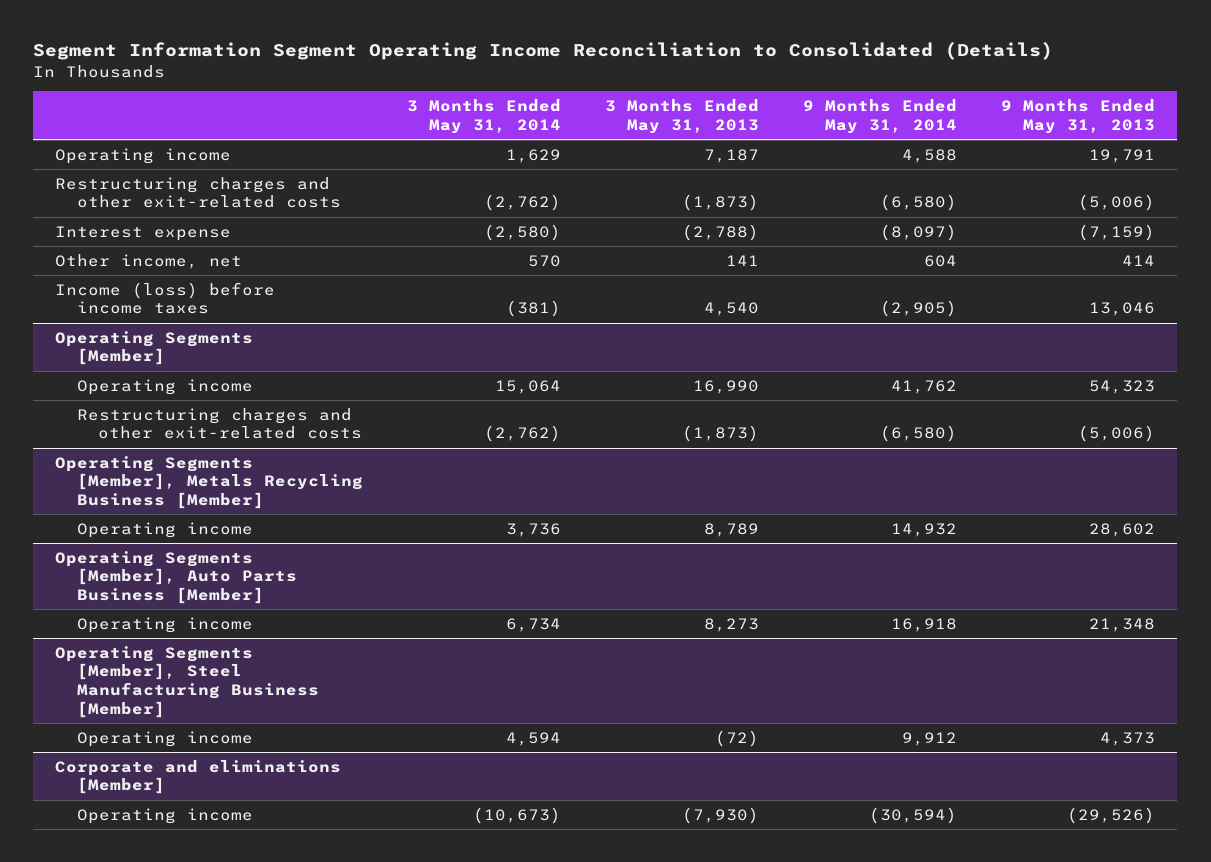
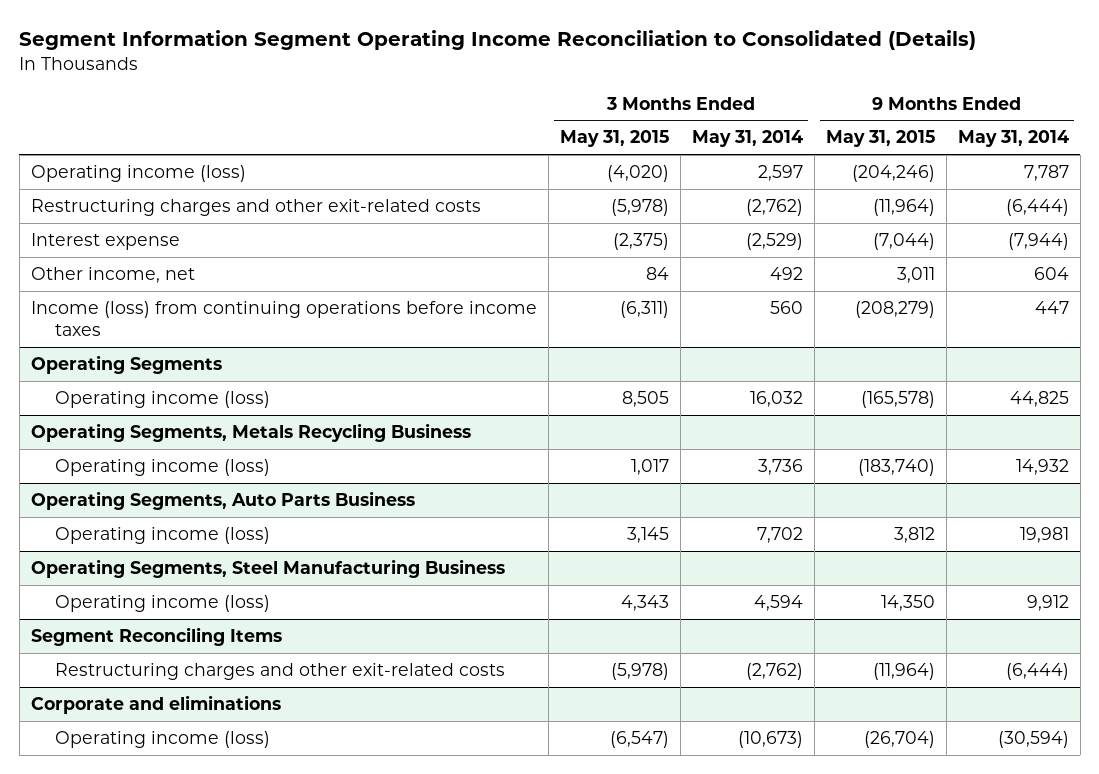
- | 3 Months Ended May 31, 2014 | 3 Months Ended May 31, 2013 | 9 Months Ended May 31, 2014 | 9 Months Ended May 31, 2013
+ | 3 Months Ended May 31, 2015 | 3 Months Ended May 31, 2014 | 9 Months Ended May 31, 2015 | 9 Months Ended May 31, 2014
- Operating income | 1,629 | 7,187 | 4,588 | 19,791
- Restructuring charges and other exit-related costs | (2,762) | (1,873) | (6,580) | (5,006)
- Interest expense | (2,580) | (2,788) | (8,097) | (7,159)
- Other income, net | 570 | 141 | 604 | 414
- Income (loss) before income taxes | (381) | 4,540 | (2,905) | 13,046
- Operating Segments [Member]
- Operating income | 15,064 | 16,990 | 41,762 | 54,323
- Restructuring charges and other exit-related costs | (2,762) | (1,873) | (6,580) | (5,006)
- Operating Segments [Member], Metals Recycling Business [Member]
- Operating income | 3,736 | 8,789 | 14,932 | 28,602
- Operating Segments [Member], Auto Parts Business [Member]
- Operating income | 6,734 | 8,273 | 16,918 | 21,348
- Operating Segments [Member], Steel Manufacturing Business [Member]
- Operating income | 4,594 | (72) | 9,912 | 4,373
- Corporate and eliminations [Member]
- Operating income | (10,673) | (7,930) | (30,594) | (29,526)
+ Operating income (loss) | (4,020) | 2,597 | (204,246) | 7,787
+ Restructuring charges and other exit-related costs | (5,978) | (2,762) | (11,964) | (6,444)
+ Interest expense | (2,375) | (2,529) | (7,044) | (7,944)
+ Other income, net | 84 | 492 | 3,011 | 604
+ Income (loss) from continuing operations before income taxes | (6,311) | 560 | (208,279) | 447
+ Operating Segments
+ Operating income (loss) | 8,505 | 16,032 | (165,578) | 44,825
+ Operating Segments, Metals Recycling Business
+ Operating income (loss) | 1,017 | 3,736 | (183,740) | 14,932
+ Operating Segments, Auto Parts Business
+ Operating income (loss) | 3,145 | 7,702 | 3,812 | 19,981
+ Operating Segments, Steel Manufacturing Business
+ Operating income (loss) | 4,343 | 4,594 | 14,350 | 9,912
+ Segment Reconciling Items
+ Restructuring charges and other exit-related costs | (5,978) | (2,762) | (11,964) | (6,444)
+ Corporate and eliminations
+ Operating income (loss) | (6,547) | (10,673) | (26,704) | (30,594)

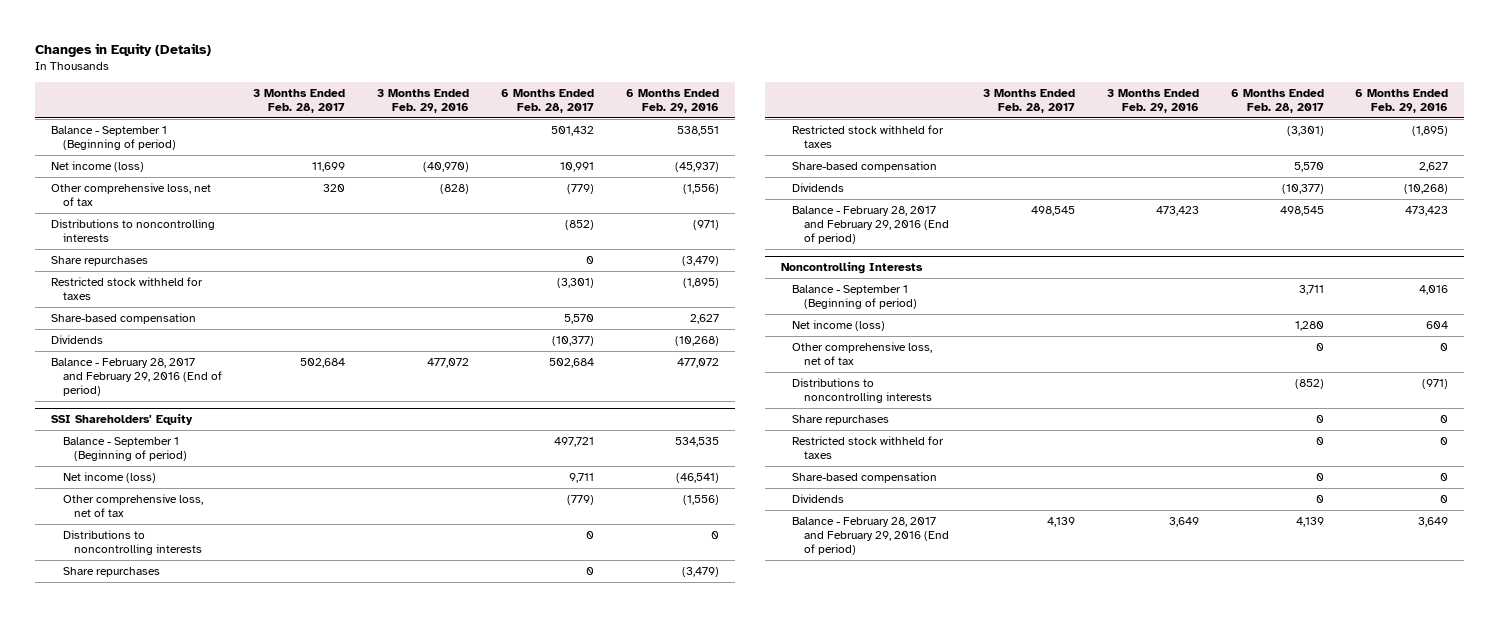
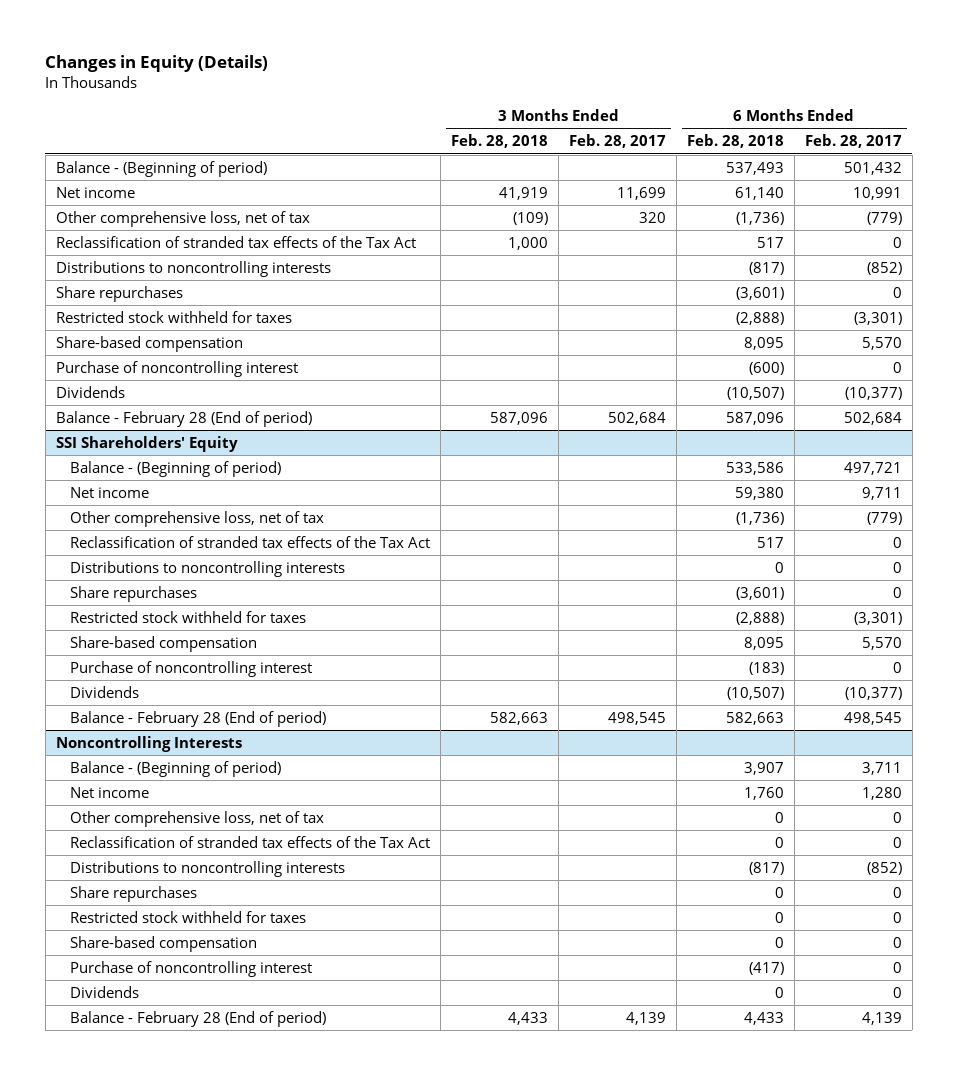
- | 3 Months Ended Feb. 28, 2017 | 3 Months Ended Feb. 29, 2016 | 6 Months Ended Feb. 28, 2017 | 6 Months Ended Feb. 29, 2016
+ | 3 Months Ended Feb. 28, 2018 | 3 Months Ended Feb. 28, 2017 | 6 Months Ended Feb. 28, 2018 | 6 Months Ended Feb. 28, 2017
- Balance - September 1 (Beginning of period) | | | 501,432 | 538,551
- Net income (loss) | 11,699 | (40,970) | 10,991 | (45,937)
+ Balance - (Beginning of period) | | | 537,493 | 501,432
+ Net income | 41,919 | 11,699 | 61,140 | 10,991
+ Reclassification of stranded tax effects of the Tax Act | 1,000 | | 517 | 0
+ Purchase of noncontrolling interest | | | (600) | 0
- Balance - February 28, 2017 and February 29, 2016 (End of period) | 502,684 | 477,072 | 502,684 | 477,072
+ Balance - February 28 (End of period) | 587,096 | 502,684 | 587,096 | 502,684
@ SSI Shareholders' Equity
- Balance - September 1 (Beginning of period) | | | 497,721 | 534,535
- Net income (loss) | | | 9,711 | (46,541)
+ Balance - (Beginning of period) | | | 533,586 | 497,721
+ Net income | | | 59,380 | 9,711
+ Reclassification of stranded tax effects of the Tax Act | | | 517 | 0
+ Purchase of noncontrolling interest | | | (183) | 0
- Balance - February 28, 2017 and February 29, 2016 (End of period) | 498,545 | 473,423 | 498,545 | 473,423
+ Balance - February 28 (End of period) | 582,663 | 498,545 | 582,663 | 498,545
@ Noncontrolling Interests
- Balance - September 1 (Beginning of period) | | | 3,711 | 4,016
- Net income (loss) | | | 1,280 | 604
+ Balance - (Beginning of period) | | | 3,907 | 3,711
+ Net income | | | 1,760 | 1,280
+ Reclassification of stranded tax effects of the Tax Act | | | 0 | 0
+ Purchase of noncontrolling interest | | | (417) | 0
- Balance - February 28, 2017 and February 29, 2016 (End of period) | 4,139 | 3,649 | 4,139 | 3,649
+ Balance - February 28 (End of period) | 4,433 | 4,139 | 4,433 | 4,139

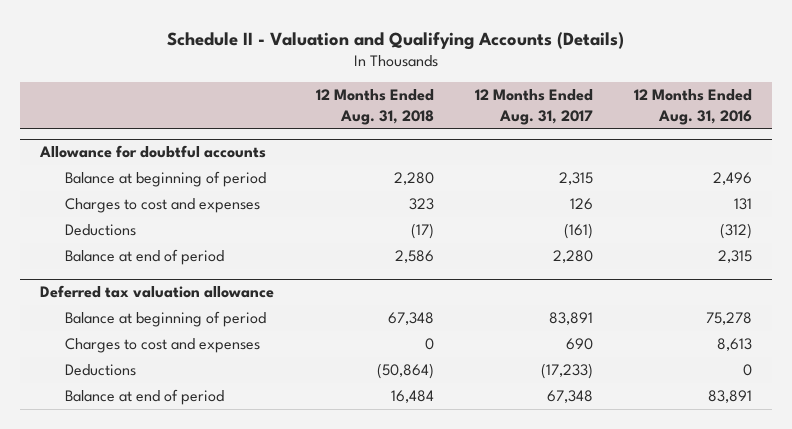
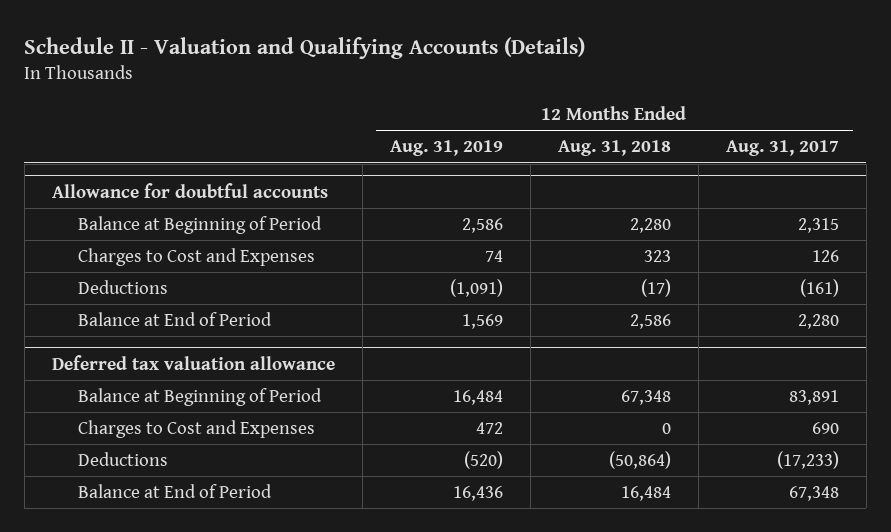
- | 12 Months Ended Aug. 31, 2018 | 12 Months Ended Aug. 31, 2017 | 12 Months Ended Aug. 31, 2016
+ | 12 Months Ended Aug. 31, 2019 | 12 Months Ended Aug. 31, 2018 | 12 Months Ended Aug. 31, 2017
@ Allowance for doubtful accounts
- Balance at beginning of period | 2,280 | 2,315 | 2,496
- Charges to cost and expenses | 323 | 126 | 131
+ Balance at Beginning of Period | 2,586 | 2,280 | 2,315
+ Charges to Cost and Expenses | 74 | 323 | 126
- Balance at end of period | 2,586 | 2,280 | 2,315
+ Balance at End of Period | 1,569 | 2,586 | 2,280
@ Deferred tax valuation allowance
- Balance at beginning of period | 67,348 | 83,891 | 75,278
- Charges to cost and expenses | 0 | 690 | 8,613
+ Balance at Beginning of Period | 16,484 | 67,348 | 83,891
+ Charges to Cost and Expenses | 472 | 0 | 690
- Balance at end of period | 16,484 | 67,348 | 83,891
+ Balance at End of Period | 16,436 | 16,484 | 67,348

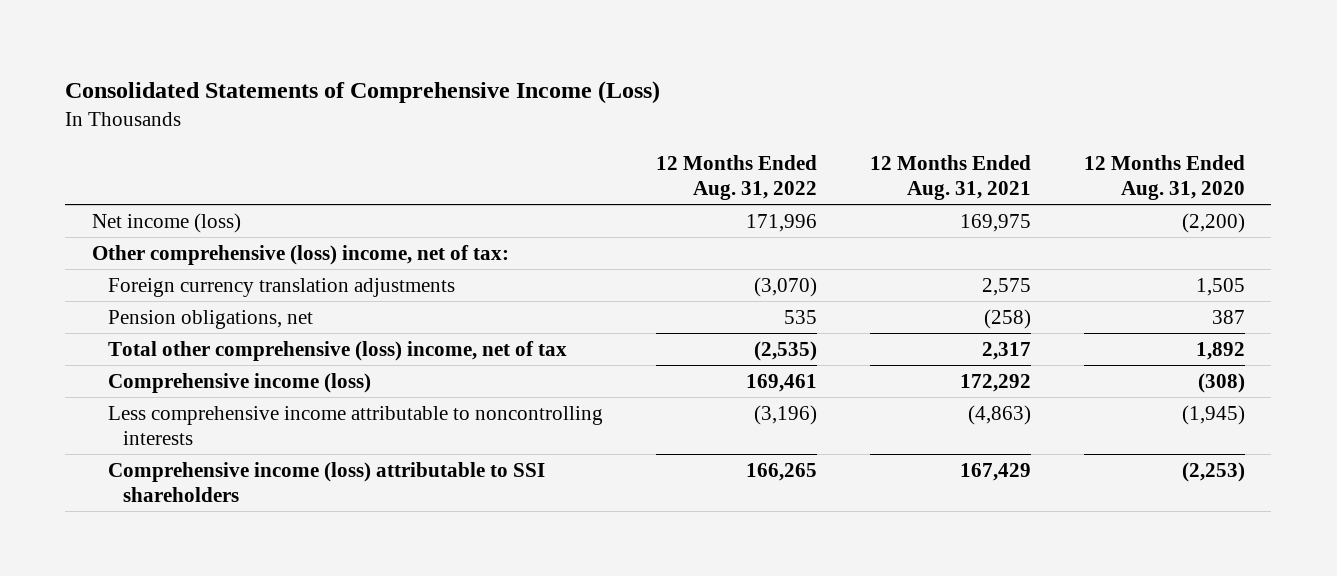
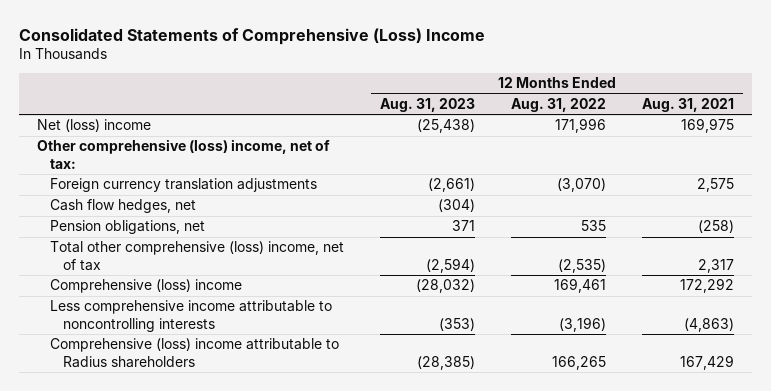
- Consolidated Statements of Comprehensive Income (Loss)
+ Consolidated Statements of Comprehensive (Loss) Income
- | 12 Months Ended Aug. 31, 2022 | 12 Months Ended Aug. 31, 2021 | 12 Months Ended Aug. 31, 2020
+ | 12 Months Ended Aug. 31, 2023 | 12 Months Ended Aug. 31, 2022 | 12 Months Ended Aug. 31, 2021
- Net income (loss) | 171,996 | 169,975 | (2,200)
+ Net (loss) income | (25,438) | 171,996 | 169,975
+ Cash flow hedges, net | (304) | |
- Comprehensive income (loss) | 169,461 | 172,292 | (308)
+ Comprehensive (loss) income | (28,032) | 169,461 | 172,292
- Comprehensive income (loss) attributable to SSI shareholders | 166,265 | 167,429 | (2,253)
+ Comprehensive (loss) income attributable to Radius shareholders | (28,385) | 166,265 | 167,429

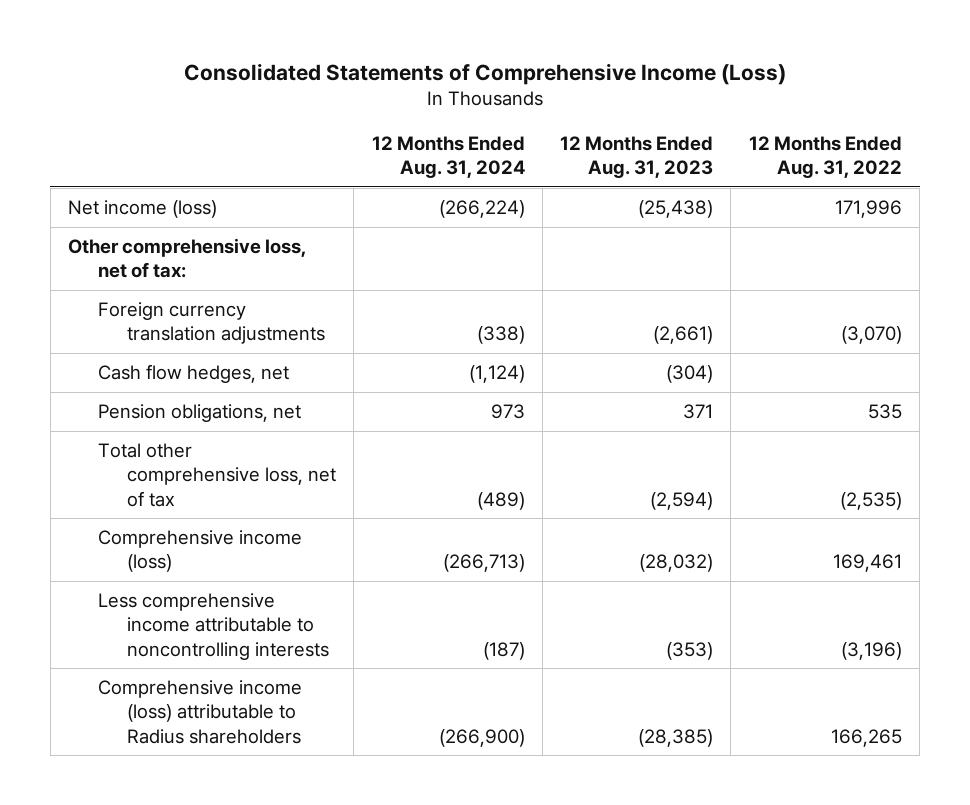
- Consolidated Statements of Comprehensive (Loss) Income
+ Consolidated Statements of Comprehensive Income (Loss)
- | 12 Months Ended Aug. 31, 2023 | 12 Months Ended Aug. 31, 2022 | 12 Months Ended Aug. 31, 2021
+ | 12 Months Ended Aug. 31, 2024 | 12 Months Ended Aug. 31, 2023 | 12 Months Ended Aug. 31, 2022
- Net (loss) income | (25,438) | 171,996 | 169,975
- Other comprehensive (loss) income, net of tax:
+ Net income (loss) | (266,224) | (25,438) | 171,996
+ Other comprehensive loss, net of tax:
- Total other comprehensive (loss) income, net of tax | (2,594) | (2,535) | 2,317
- Comprehensive (loss) income | (28,032) | 169,461 | 172,292
+ Total other comprehensive loss, net of tax | (489) | (2,594) | (2,535)
+ Comprehensive income (loss) | (266,713) | (28,032) | 169,461
- Comprehensive (loss) income attributable to Radius shareholders | (28,385) | 166,265 | 167,429
+ Comprehensive income (loss) attributable to Radius shareholders | (266,900) | (28,385) | 166,265

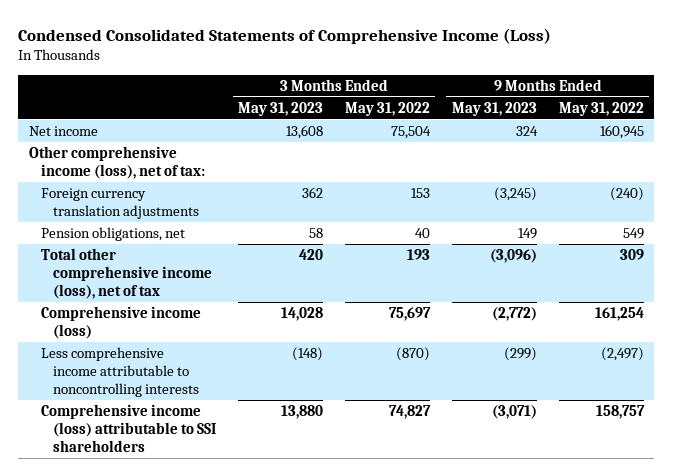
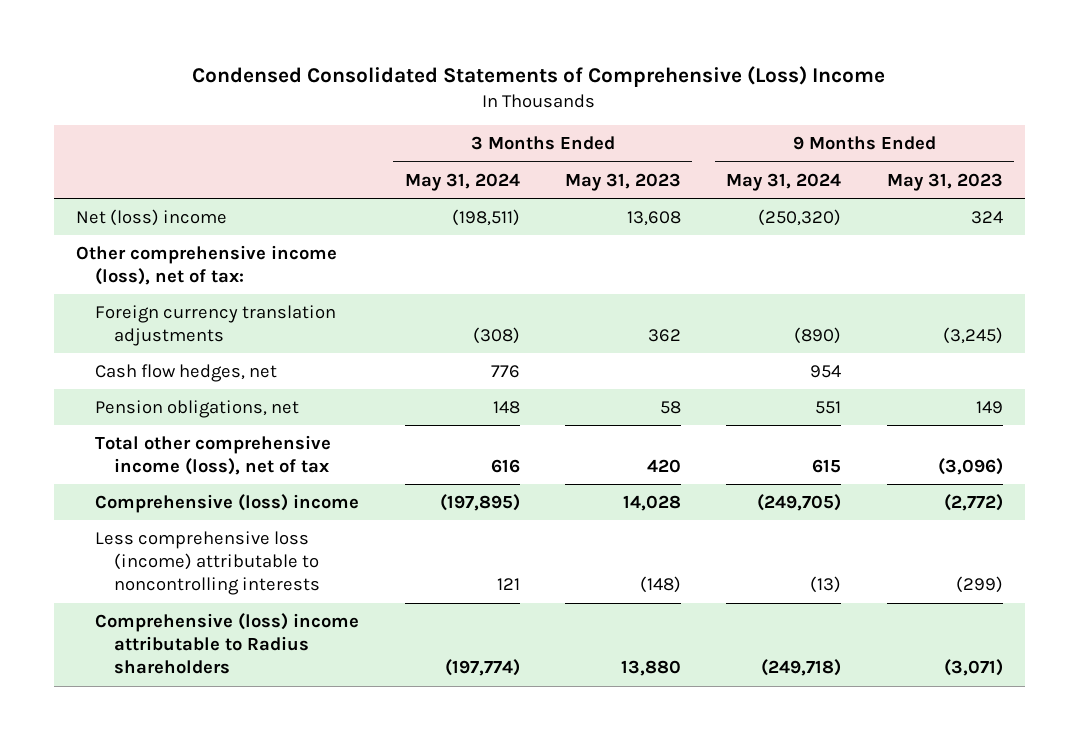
- Condensed Consolidated Statements of Comprehensive Income (Loss)
+ Condensed Consolidated Statements of Comprehensive (Loss) Income
- | 3 Months Ended May 31, 2023 | 3 Months Ended May 31, 2022 | 9 Months Ended May 31, 2023 | 9 Months Ended May 31, 2022
+ | 3 Months Ended May 31, 2024 | 3 Months Ended May 31, 2023 | 9 Months Ended May 31, 2024 | 9 Months Ended May 31, 2023
- Net income | 13,608 | 75,504 | 324 | 160,945
+ Net (loss) income | (198,511) | 13,608 | (250,320) | 324
+ Cash flow hedges, net | 776 | | 954 |
- Comprehensive income (loss) | 14,028 | 75,697 | (2,772) | 161,254
- Less comprehensive income attributable to noncontrolling interests | (148) | (870) | (299) | (2,497)
- Comprehensive income (loss) attributable to SSI shareholders | 13,880 | 74,827 | (3,071) | 158,757
+ Comprehensive (loss) income | (197,895) | 14,028 | (249,705) | (2,772)
+ Less comprehensive loss (income) attributable to noncontrolling interests | 121 | (148) | (13) | (299)
+ Comprehensive (loss) income attributable to Radius shareholders | (197,774) | 13,880 | (249,718) | (3,071)

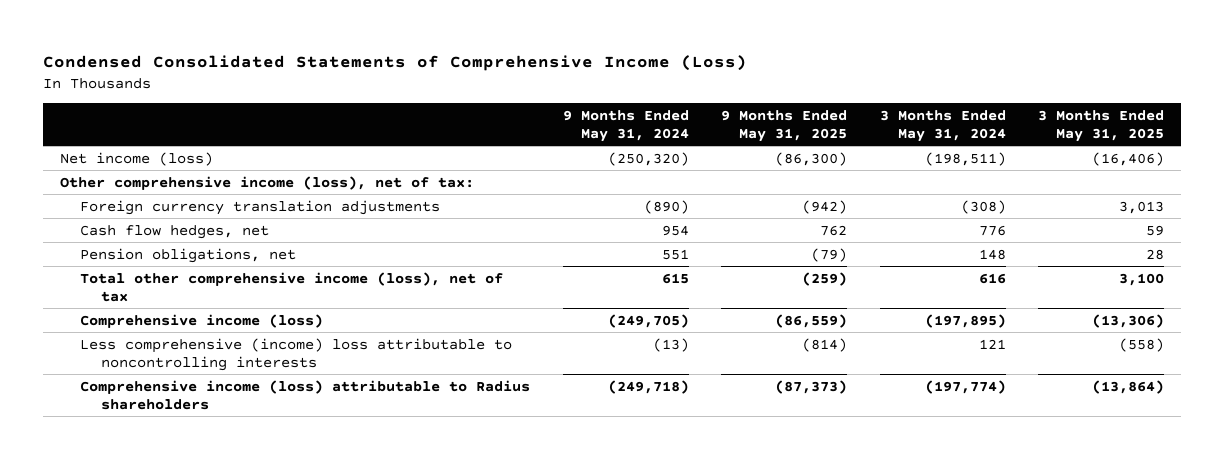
- Condensed Consolidated Statements of Comprehensive (Loss) Income
+ Condensed Consolidated Statements of Comprehensive Income (Loss)
- | 3 Months Ended May 31, 2024 | 3 Months Ended May 31, 2023 | 9 Months Ended May 31, 2024 | 9 Months Ended May 31, 2023
+ | 9 Months Ended May 31, 2024 | 9 Months Ended May 31, 2025 | 3 Months Ended May 31, 2024 | 3 Months Ended May 31, 2025
- Net (loss) income | (198,511) | 13,608 | (250,320) | 324
+ Net income (loss) | (250,320) | (86,300) | (198,511) | (16,406)
- Comprehensive (loss) income | (197,895) | 14,028 | (249,705) | (2,772)
- Less comprehensive loss (income) attributable to noncontrolling interests | 121 | (148) | (13) | (299)
- Comprehensive (loss) income attributable to Radius shareholders | (197,774) | 13,880 | (249,718) | (3,071)
+ Comprehensive income (loss) | (249,705) | (86,559) | (197,895) | (13,306)
+ Less comprehensive (income) loss attributable to noncontrolling interests | (13) | (814) | 121 | (558)
+ Comprehensive income (loss) attributable to Radius shareholders | (249,718) | (87,373) | (197,774) | (13,864)

